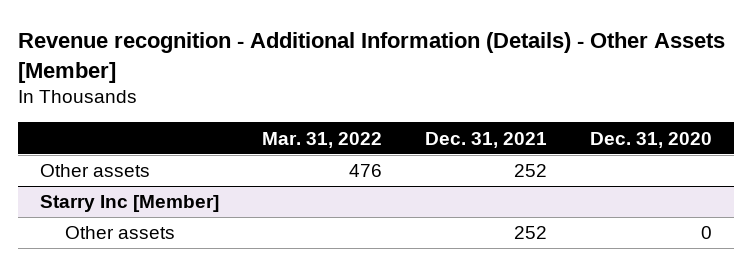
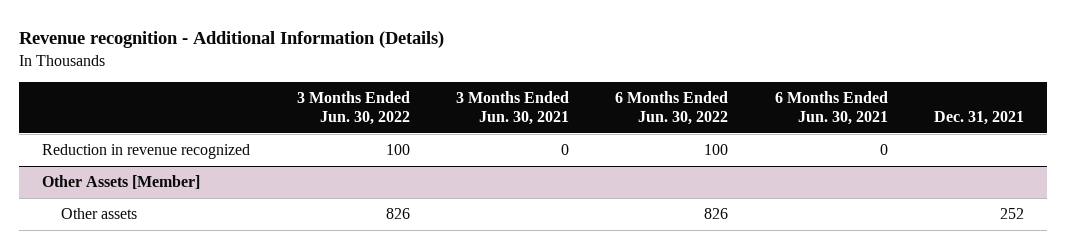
- Revenue recognition - Additional Information (Details) - Other Assets [Member]
+ Revenue recognition - Additional Information (Details)
- | Mar. 31, 2022 | Dec. 31, 2021 | Dec. 31, 2020
+ | 3 Months Ended Jun. 30, 2022 | 3 Months Ended Jun. 30, 2021 | 6 Months Ended Jun. 30, 2022 | 6 Months Ended Jun. 30, 2021 | Dec. 31, 2021
- Other assets | 476 | 252 |
- Starry Inc [Member]
+ Reduction in revenue recognized | 100 | 0 | 100 | 0 |
+ Other Assets [Member]

